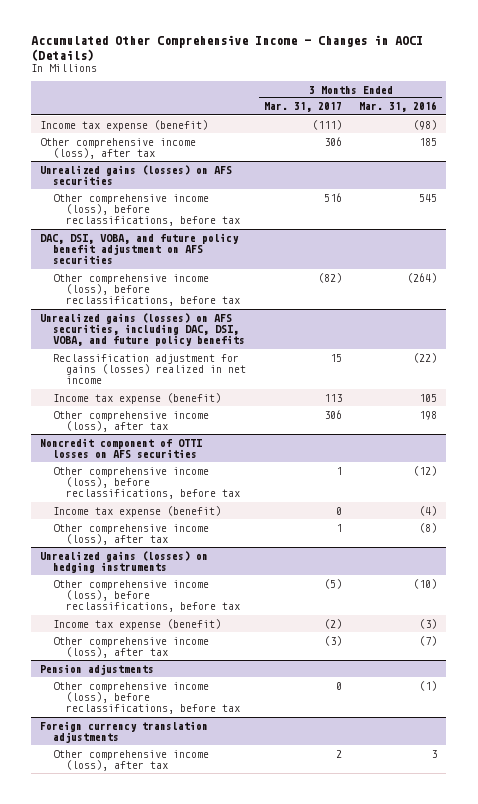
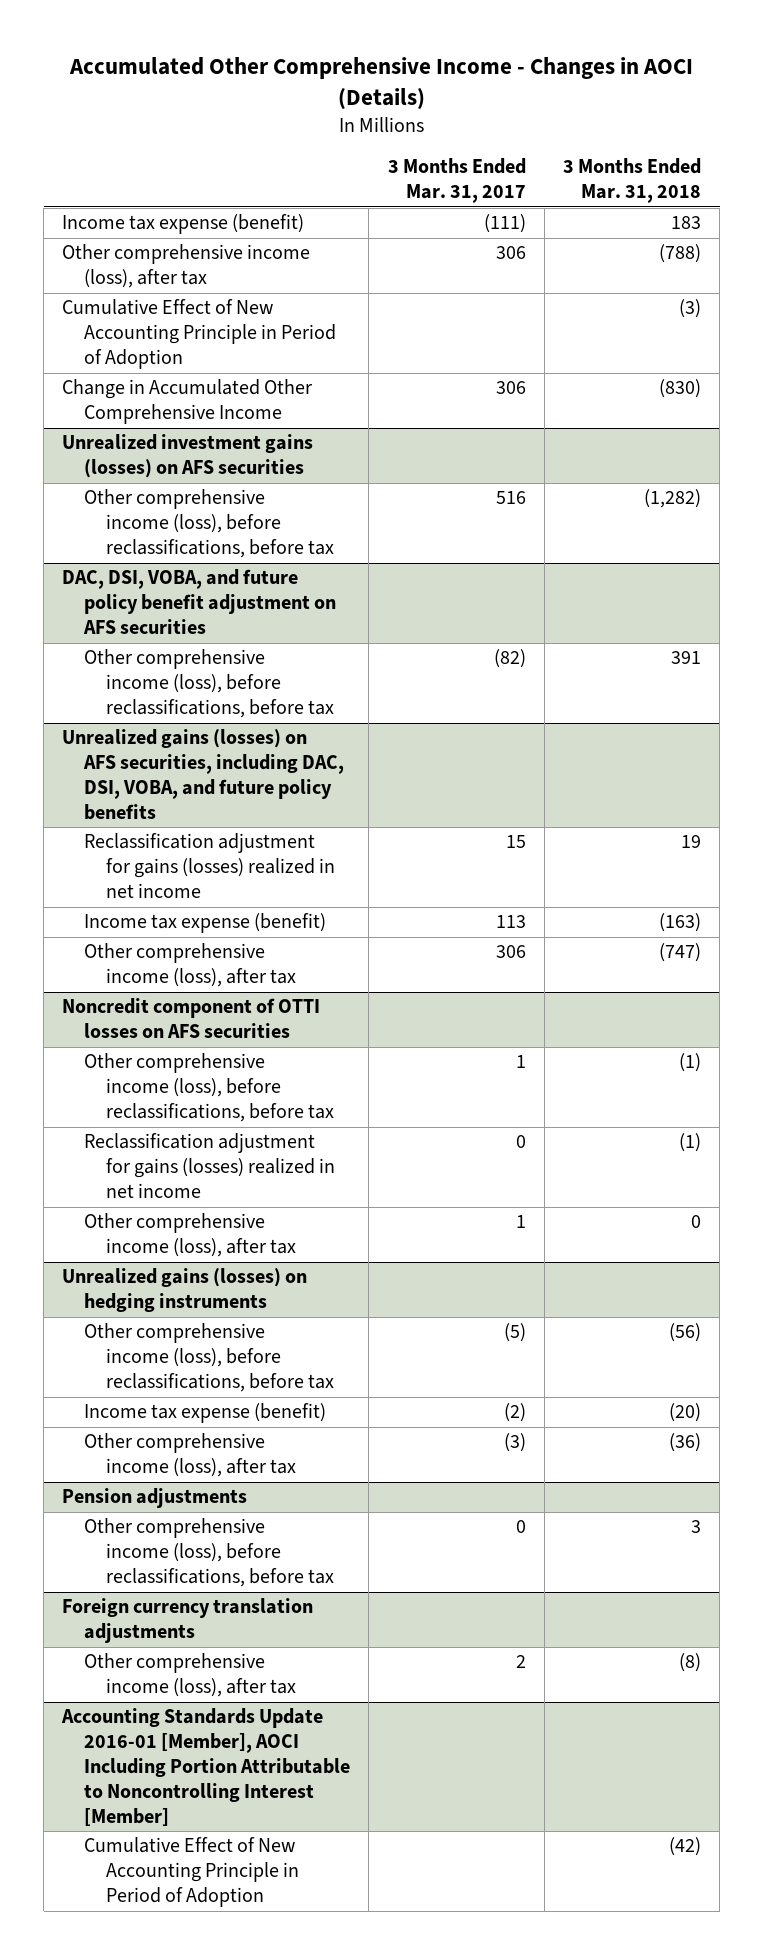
- | 3 Months Ended Mar. 31, 2017 | 3 Months Ended Mar. 31, 2016
+ | 3 Months Ended Mar. 31, 2017 | 3 Months Ended Mar. 31, 2018
- Unrealized gains (losses) on AFS securities
+ Cumulative Effect of New Accounting Principle in Period of Adoption | | (3)
+ Change in Accumulated Other Comprehensive Income | 306 | (830)
+ Unrealized investment gains (losses) on AFS securities
@ Noncredit component of OTTI losses on AFS securities
- Income tax expense (benefit) | 0 | (4)
+ Reclassification adjustment for gains (losses) realized in net income | 0 | (1)
+ Accounting Standards Update 2016-01 [Member], AOCI Including Portion Attributable to Noncontrolling Interest [Member]
+ Cumulative Effect of New Accounting Principle in Period of Adoption | | (42)

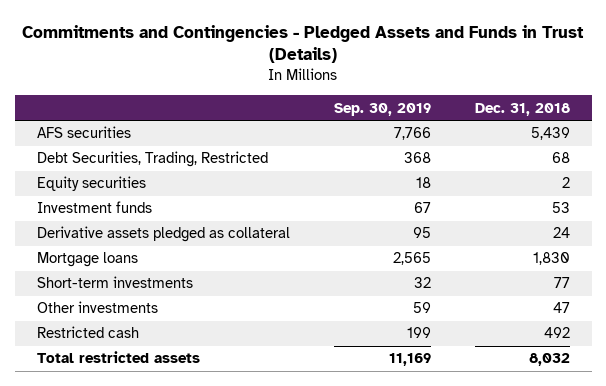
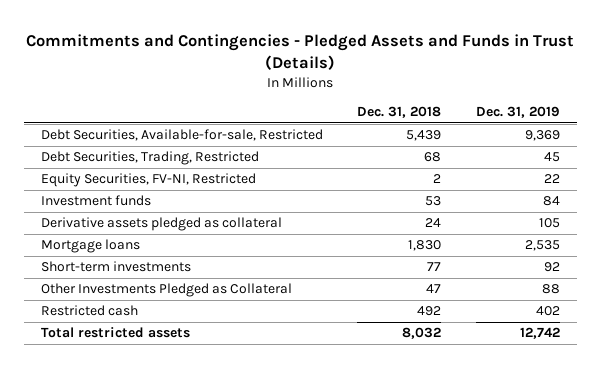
- | Sep. 30, 2019 | Dec. 31, 2018
+ | Dec. 31, 2018 | Dec. 31, 2019
- AFS securities | 7,766 | 5,439
+ Debt Securities, Available-for-sale, Restricted | 5,439 | 9,369
- Equity securities | 18 | 2
+ Equity Securities, FV-NI, Restricted | 2 | 22
- Other investments | 59 | 47
+ Other Investments Pledged as Collateral | 47 | 88

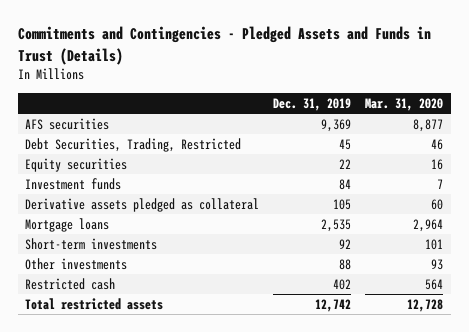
- | Dec. 31, 2018 | Dec. 31, 2019
+ | Dec. 31, 2019 | Mar. 31, 2020
- Debt Securities, Available-for-sale, Restricted | 5,439 | 9,369
+ AFS securities | 9,369 | 8,877
- Equity Securities, FV-NI, Restricted | 2 | 22
+ Equity securities | 22 | 16
- Other Investments Pledged as Collateral | 47 | 88
+ Other investments | 88 | 93

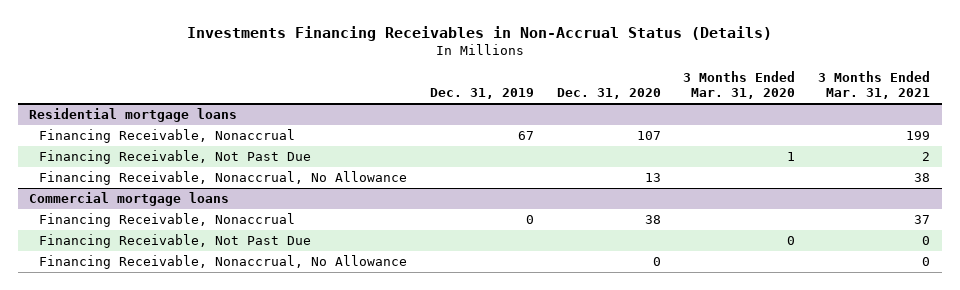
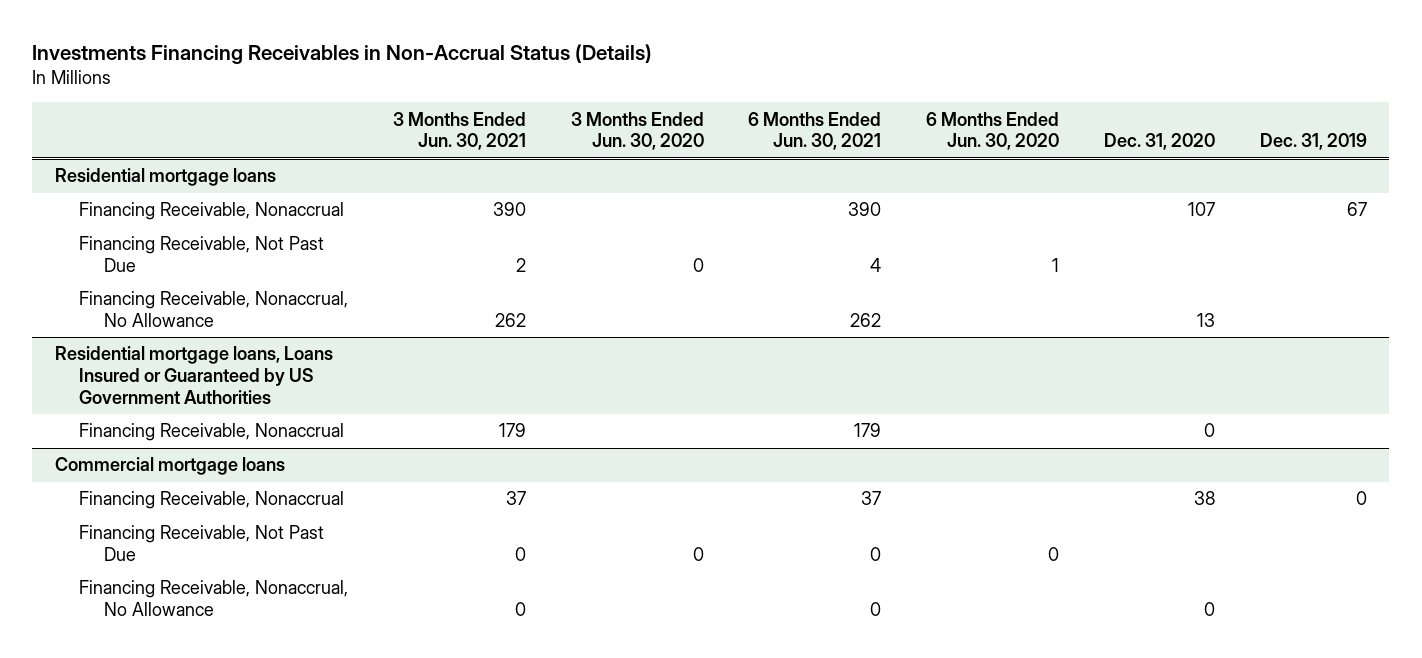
- | Dec. 31, 2019 | Dec. 31, 2020 | 3 Months Ended Mar. 31, 2020 | 3 Months Ended Mar. 31, 2021
+ | 3 Months Ended Jun. 30, 2021 | 3 Months Ended Jun. 30, 2020 | 6 Months Ended Jun. 30, 2021 | 6 Months Ended Jun. 30, 2020 | Dec. 31, 2020 | Dec. 31, 2019
+ Residential mortgage loans, Loans Insured or Guaranteed by US Government Authorities
+ Financing Receivable, Nonaccrual | 179 | | 179 | | 0 |

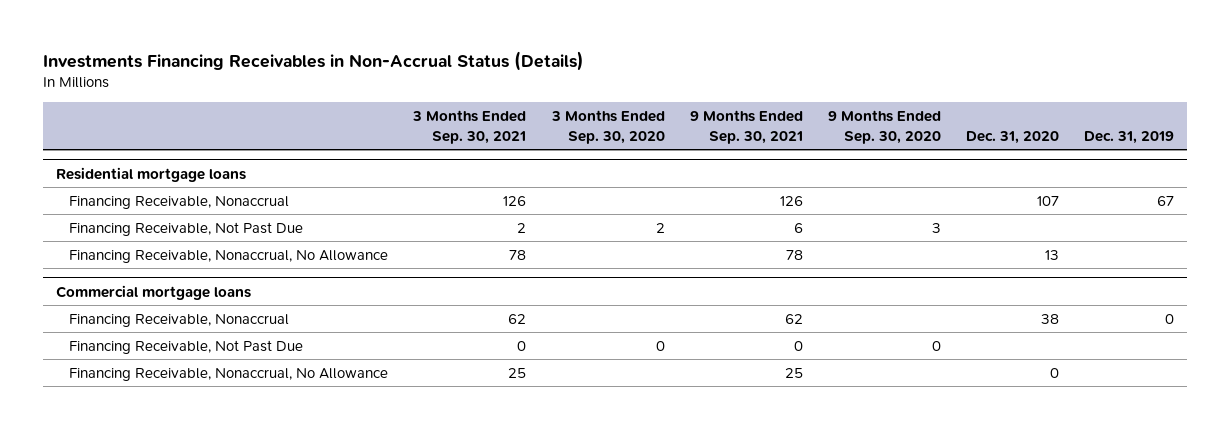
- | 3 Months Ended Jun. 30, 2021 | 3 Months Ended Jun. 30, 2020 | 6 Months Ended Jun. 30, 2021 | 6 Months Ended Jun. 30, 2020 | Dec. 31, 2020 | Dec. 31, 2019
+ | 3 Months Ended Sep. 30, 2021 | 3 Months Ended Sep. 30, 2020 | 9 Months Ended Sep. 30, 2021 | 9 Months Ended Sep. 30, 2020 | Dec. 31, 2020 | Dec. 31, 2019
- Residential mortgage loans, Loans Insured or Guaranteed by US Government Authorities
- Financing Receivable, Nonaccrual | 179 | | 179 | | 0 |

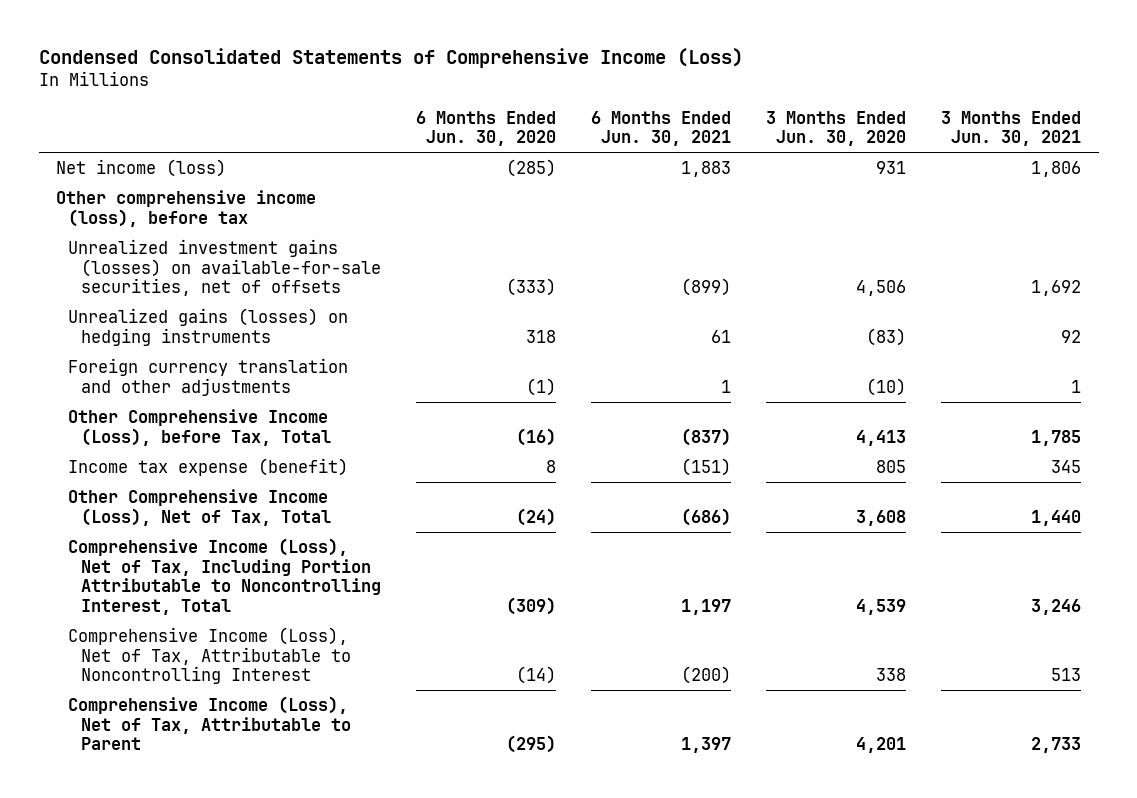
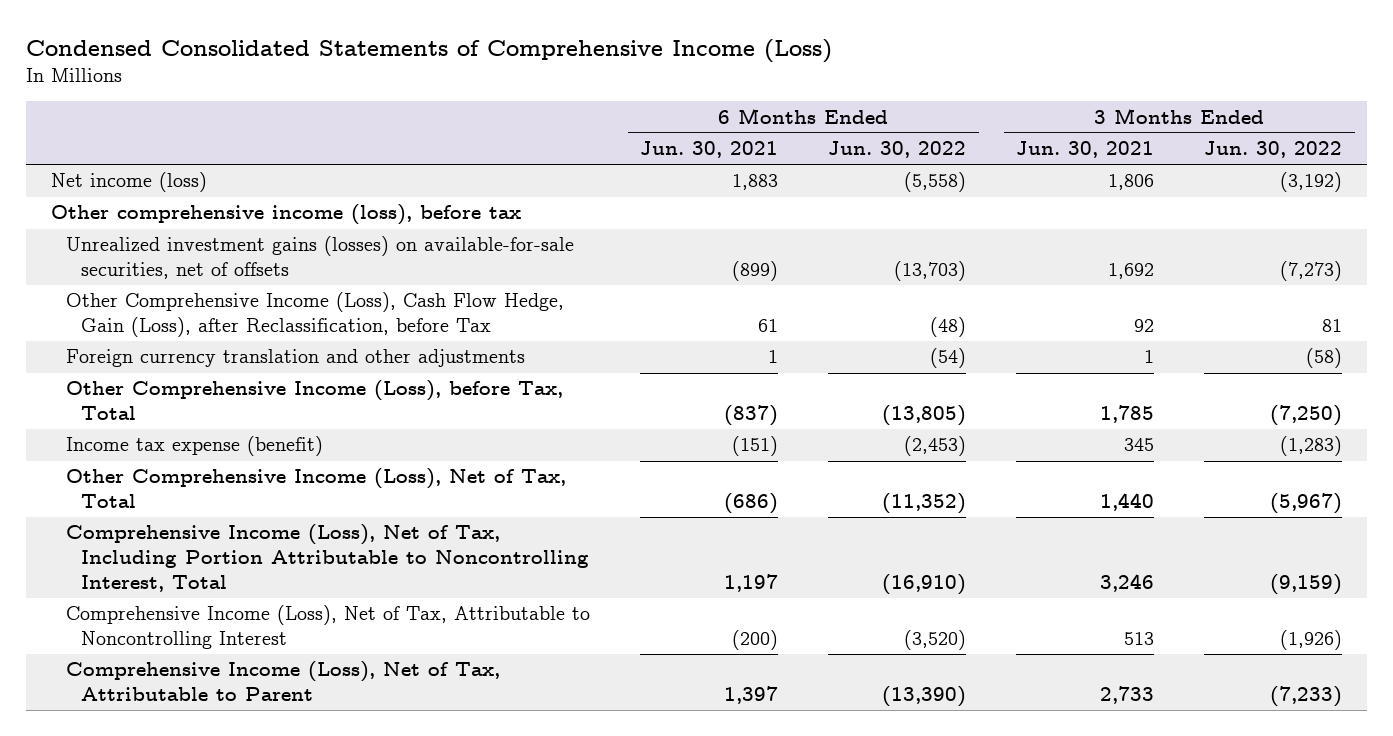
- | 6 Months Ended Jun. 30, 2020 | 6 Months Ended Jun. 30, 2021 | 3 Months Ended Jun. 30, 2020 | 3 Months Ended Jun. 30, 2021
+ | 6 Months Ended Jun. 30, 2021 | 6 Months Ended Jun. 30, 2022 | 3 Months Ended Jun. 30, 2021 | 3 Months Ended Jun. 30, 2022
- Unrealized gains (losses) on hedging instruments | 318 | 61 | (83) | 92
+ Other Comprehensive Income (Loss), Cash Flow Hedge, Gain (Loss), after Reclassification, before Tax | 61 | (48) | 92 | 81

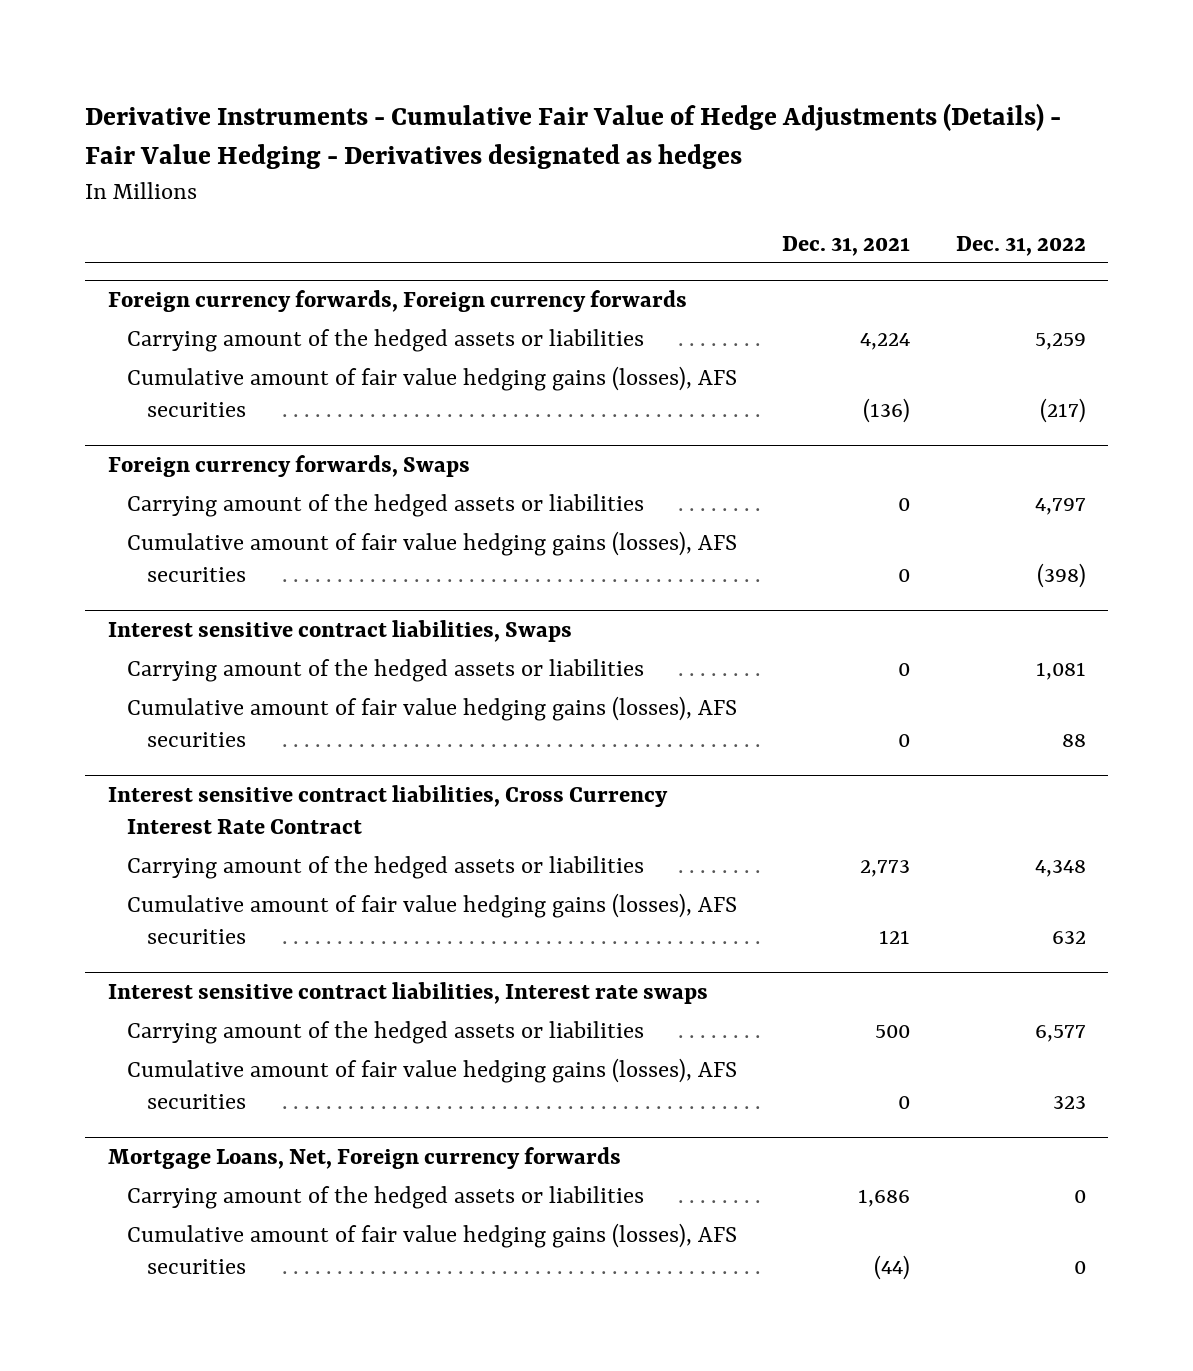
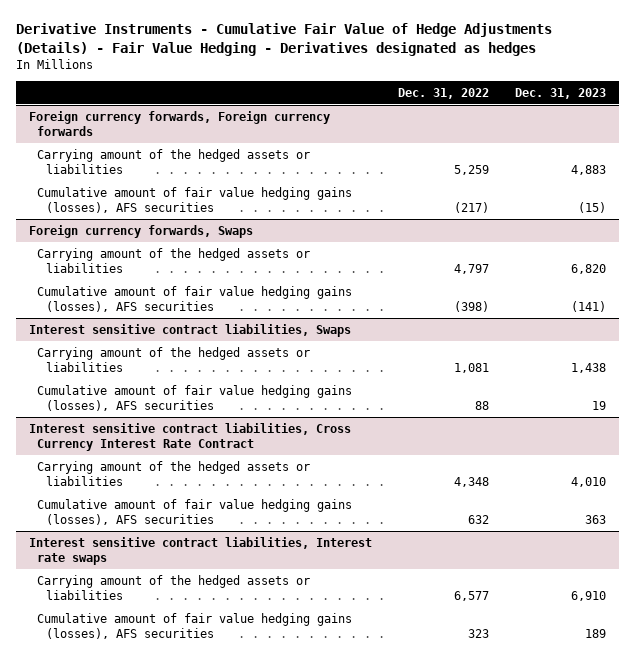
- | Dec. 31, 2021 | Dec. 31, 2022
+ | Dec. 31, 2022 | Dec. 31, 2023
- Mortgage Loans, Net, Foreign currency forwards
- Carrying amount of the hedged assets or liabilities | 1,686 | 0
- Cumulative amount of fair value hedging gains (losses), AFS securities | (44) | 0

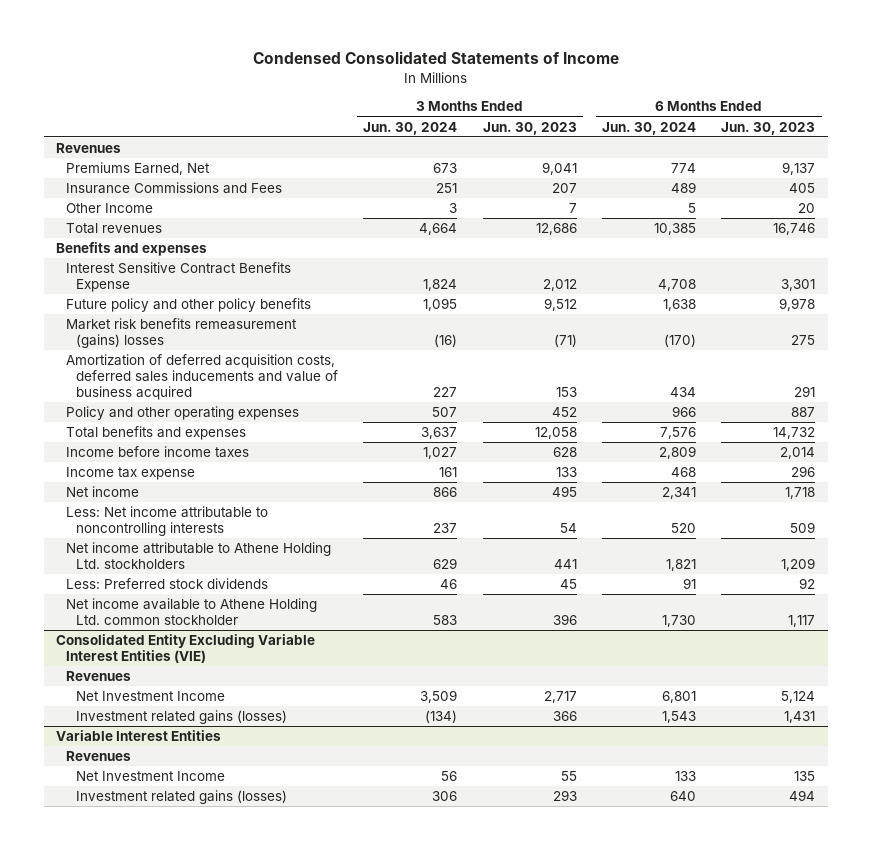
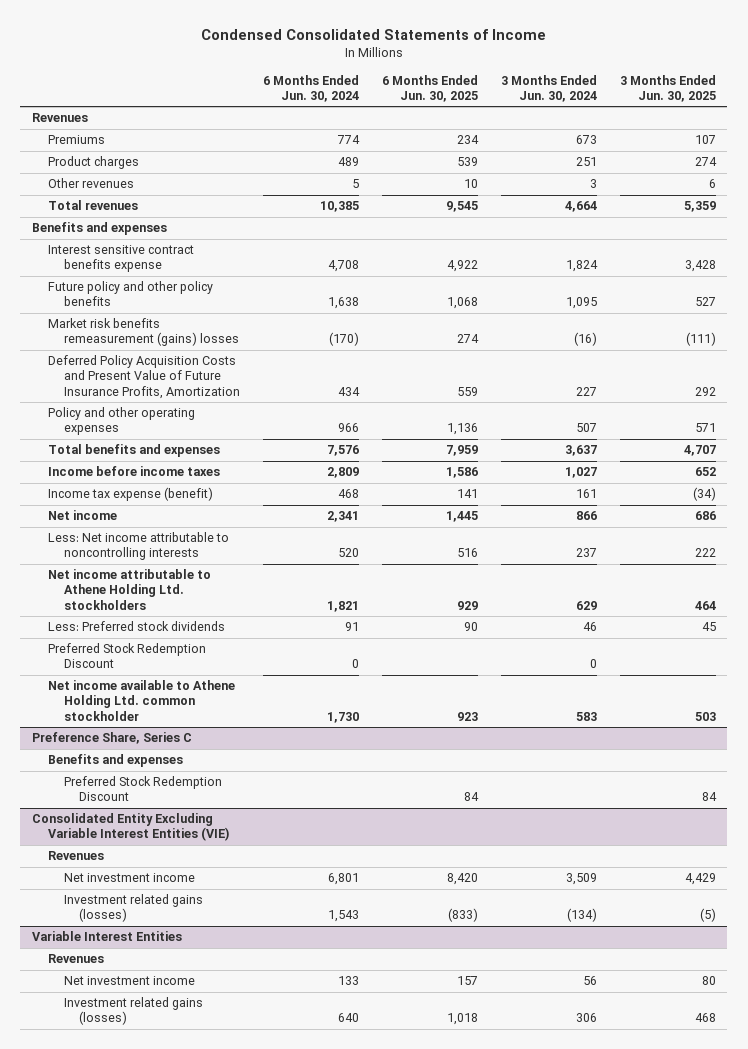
- | 3 Months Ended Jun. 30, 2024 | 3 Months Ended Jun. 30, 2023 | 6 Months Ended Jun. 30, 2024 | 6 Months Ended Jun. 30, 2023
+ | 6 Months Ended Jun. 30, 2024 | 6 Months Ended Jun. 30, 2025 | 3 Months Ended Jun. 30, 2024 | 3 Months Ended Jun. 30, 2025
- Premiums Earned, Net | 673 | 9,041 | 774 | 9,137
- Insurance Commissions and Fees | 251 | 207 | 489 | 405
- Other Income | 3 | 7 | 5 | 20
+ Premiums | 774 | 234 | 673 | 107
+ Product charges | 489 | 539 | 251 | 274
+ Other revenues | 5 | 10 | 3 | 6
- Interest Sensitive Contract Benefits Expense | 1,824 | 2,012 | 4,708 | 3,301
+ Interest sensitive contract benefits expense | 4,708 | 4,922 | 1,824 | 3,428
- Amortization of deferred acquisition costs, deferred sales inducements and value of business acquired | 227 | 153 | 434 | 291
+ Deferred Policy Acquisition Costs and Present Value of Future Insurance Profits, Amortization | 434 | 559 | 227 | 292
- Income tax expense | 161 | 133 | 468 | 296
+ Income tax expense (benefit) | 468 | 141 | 161 | (34)
+ Preferred Stock Redemption Discount | 0 | | 0 |
+ Preference Share, Series C
+ Benefits and expenses
+ Preferred Stock Redemption Discount | | 84 | | 84
@ Consolidated Entity Excluding Variable Interest Entities (VIE)
- Net Investment Income | 3,509 | 2,717 | 6,801 | 5,124
+ Net investment income | 6,801 | 8,420 | 3,509 | 4,429
@ Variable Interest Entities
- Net Investment Income | 56 | 55 | 133 | 135
+ Net investment income | 133 | 157 | 56 | 80

